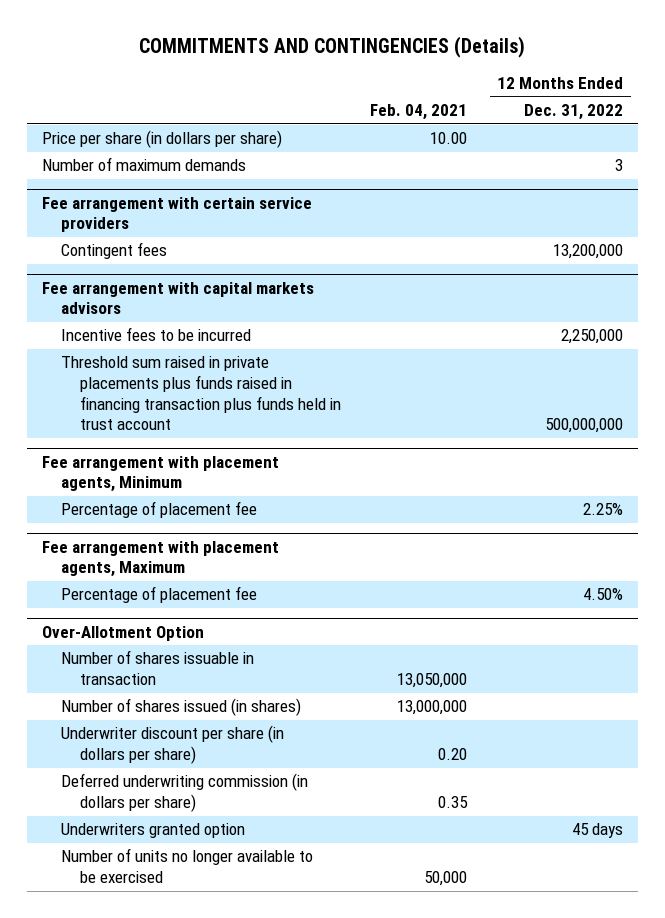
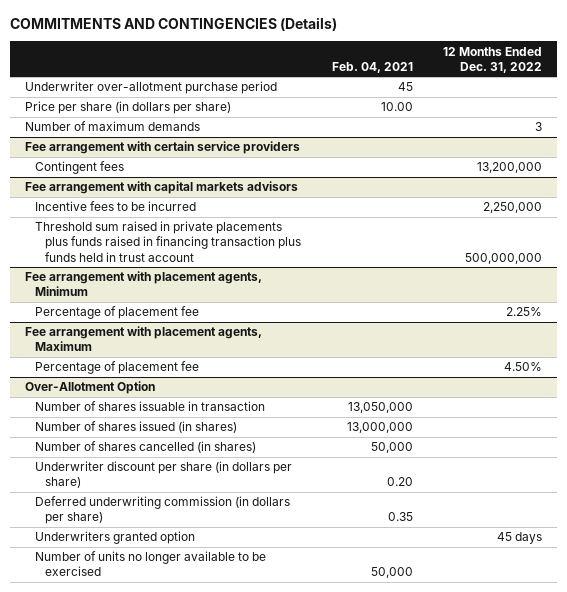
+ Underwriter over-allotment purchase period | 45 |
@ Over-Allotment Option
+ Number of shares cancelled (in shares) | 50,000 |

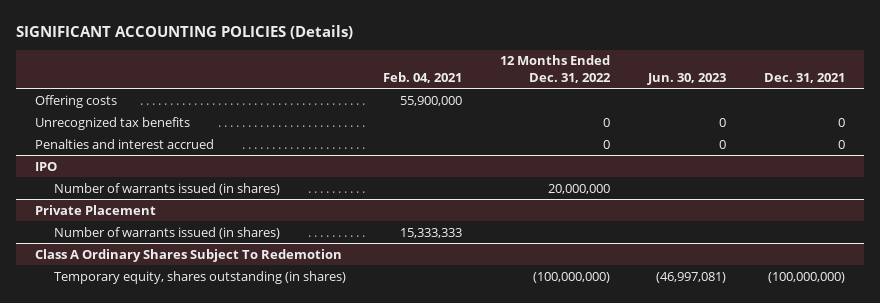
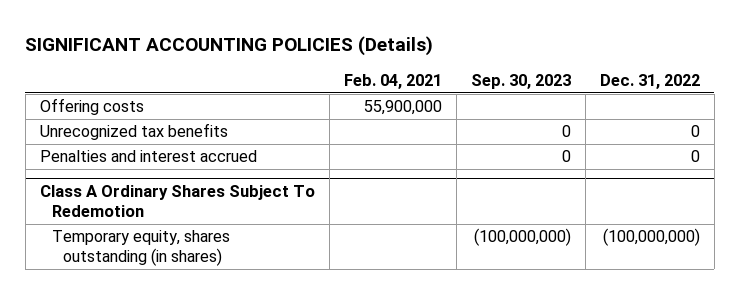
- | Feb. 04, 2021 | 12 Months Ended Dec. 31, 2022 | Jun. 30, 2023 | Dec. 31, 2021
+ | Feb. 04, 2021 | Sep. 30, 2023 | Dec. 31, 2022
- IPO
- Number of warrants issued (in shares) | | 20,000,000 | |
- Private Placement
- Number of warrants issued (in shares) | 15,333,333 | | |

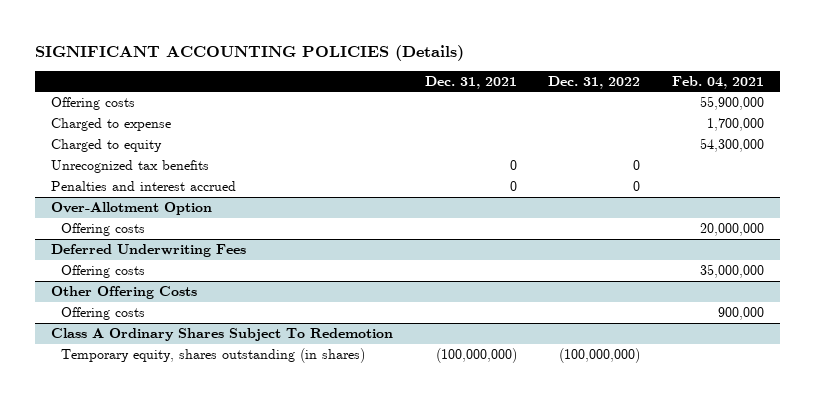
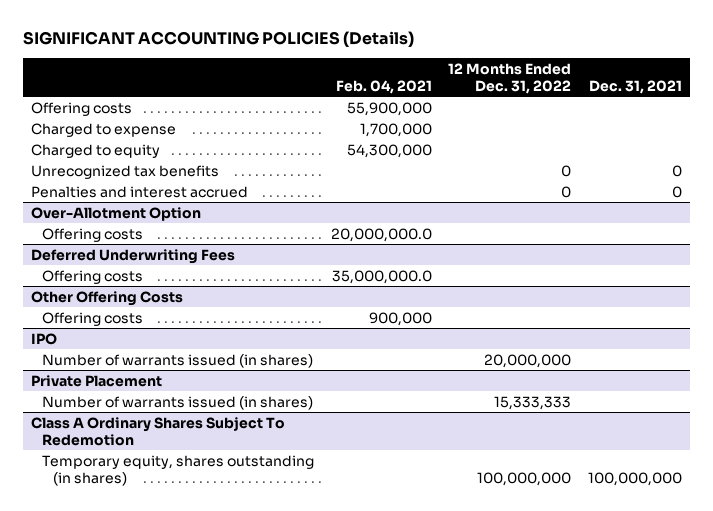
- | Dec. 31, 2021 | Dec. 31, 2022 | Feb. 04, 2021
+ | Feb. 04, 2021 | 12 Months Ended Dec. 31, 2022 | Dec. 31, 2021
@ Over-Allotment Option
- Offering costs | | | 20,000,000
+ Offering costs | 20,000,000.0 | |
@ Deferred Underwriting Fees
- Offering costs | | | 35,000,000
+ Offering costs | 35,000,000.0 | |
+ IPO
+ Number of warrants issued (in shares) | | 20,000,000 |
+ Private Placement
+ Number of warrants issued (in shares) | | 15,333,333 |
@ Class A Ordinary Shares Subject To Redemotion
- Temporary equity, shares outstanding (in shares) | (100,000,000) | (100,000,000) |
+ Temporary equity, shares outstanding (in shares) | | 100,000,000 | 100,000,000

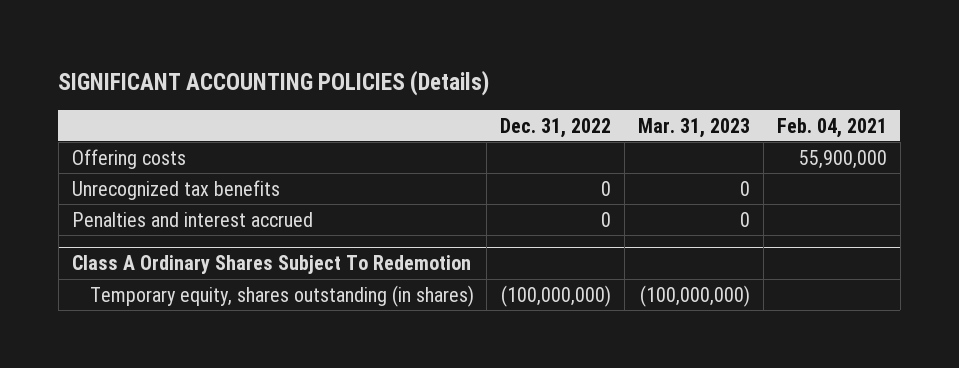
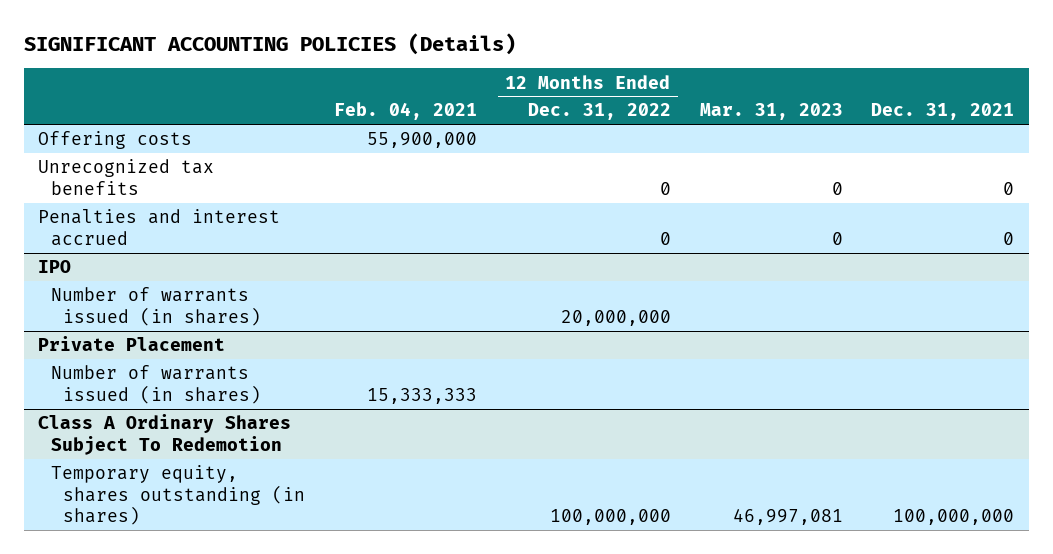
- | Dec. 31, 2022 | Mar. 31, 2023 | Feb. 04, 2021
+ | Feb. 04, 2021 | 12 Months Ended Dec. 31, 2022 | Mar. 31, 2023 | Dec. 31, 2021
+ IPO
+ Number of warrants issued (in shares) | | 20,000,000 | |
+ Private Placement
+ Number of warrants issued (in shares) | 15,333,333 | | |
@ Class A Ordinary Shares Subject To Redemotion
- Temporary equity, shares outstanding (in shares) | (100,000,000) | (100,000,000) |
+ Temporary equity, shares outstanding (in shares) | | 100,000,000 | 46,997,081 | 100,000,000

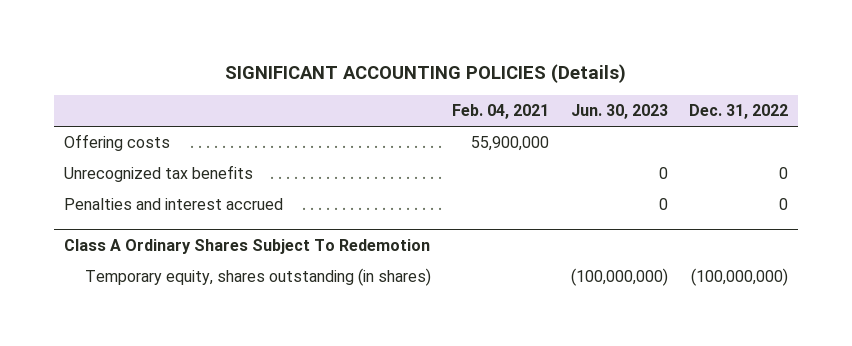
- | Feb. 04, 2021 | 12 Months Ended Dec. 31, 2022 | Mar. 31, 2023 | Dec. 31, 2021
+ | Feb. 04, 2021 | Jun. 30, 2023 | Dec. 31, 2022
- IPO
- Number of warrants issued (in shares) | | 20,000,000 | |
- Private Placement
- Number of warrants issued (in shares) | 15,333,333 | | |

